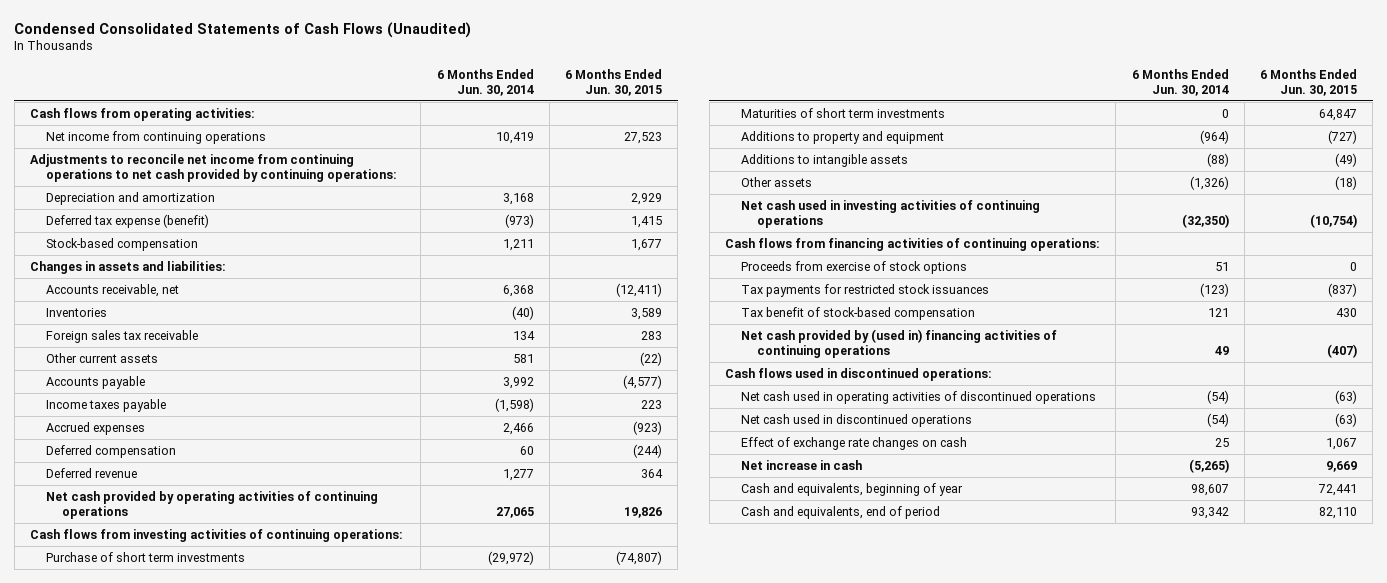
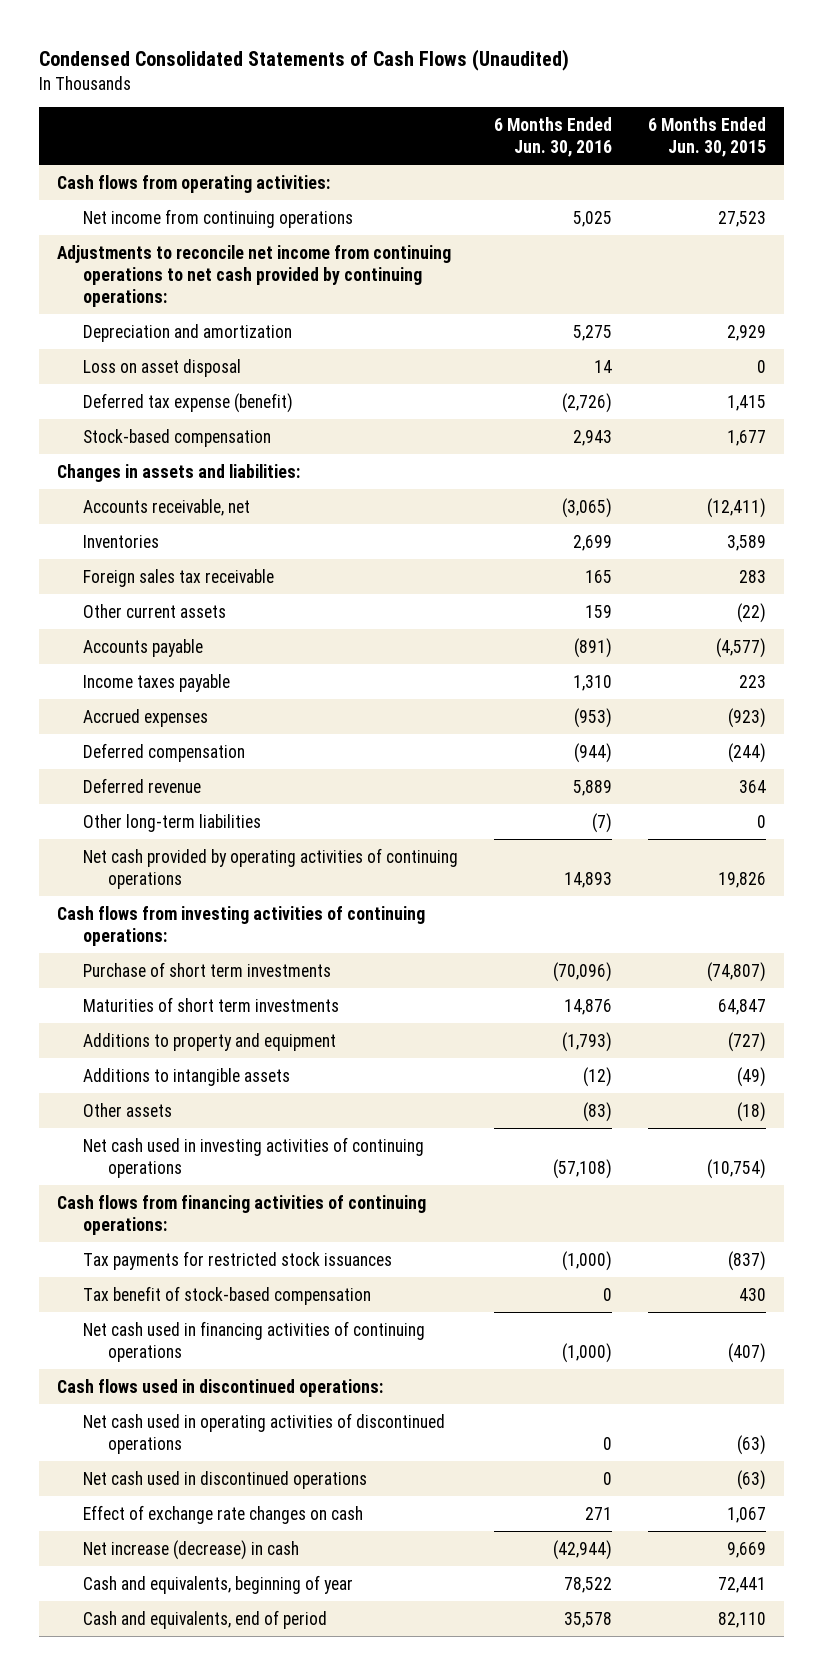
- | 6 Months Ended Jun. 30, 2014 | 6 Months Ended Jun. 30, 2015
+ | 6 Months Ended Jun. 30, 2016 | 6 Months Ended Jun. 30, 2015
+ Loss on asset disposal | 14 | 0
+ Other long-term liabilities | (7) | 0
- Proceeds from exercise of stock options | 51 | 0
- Net cash provided by (used in) financing activities of continuing operations | 49 | (407)
+ Net cash used in financing activities of continuing operations | (1,000) | (407)
- Net increase in cash | (5,265) | 9,669
+ Net increase (decrease) in cash | (42,944) | 9,669

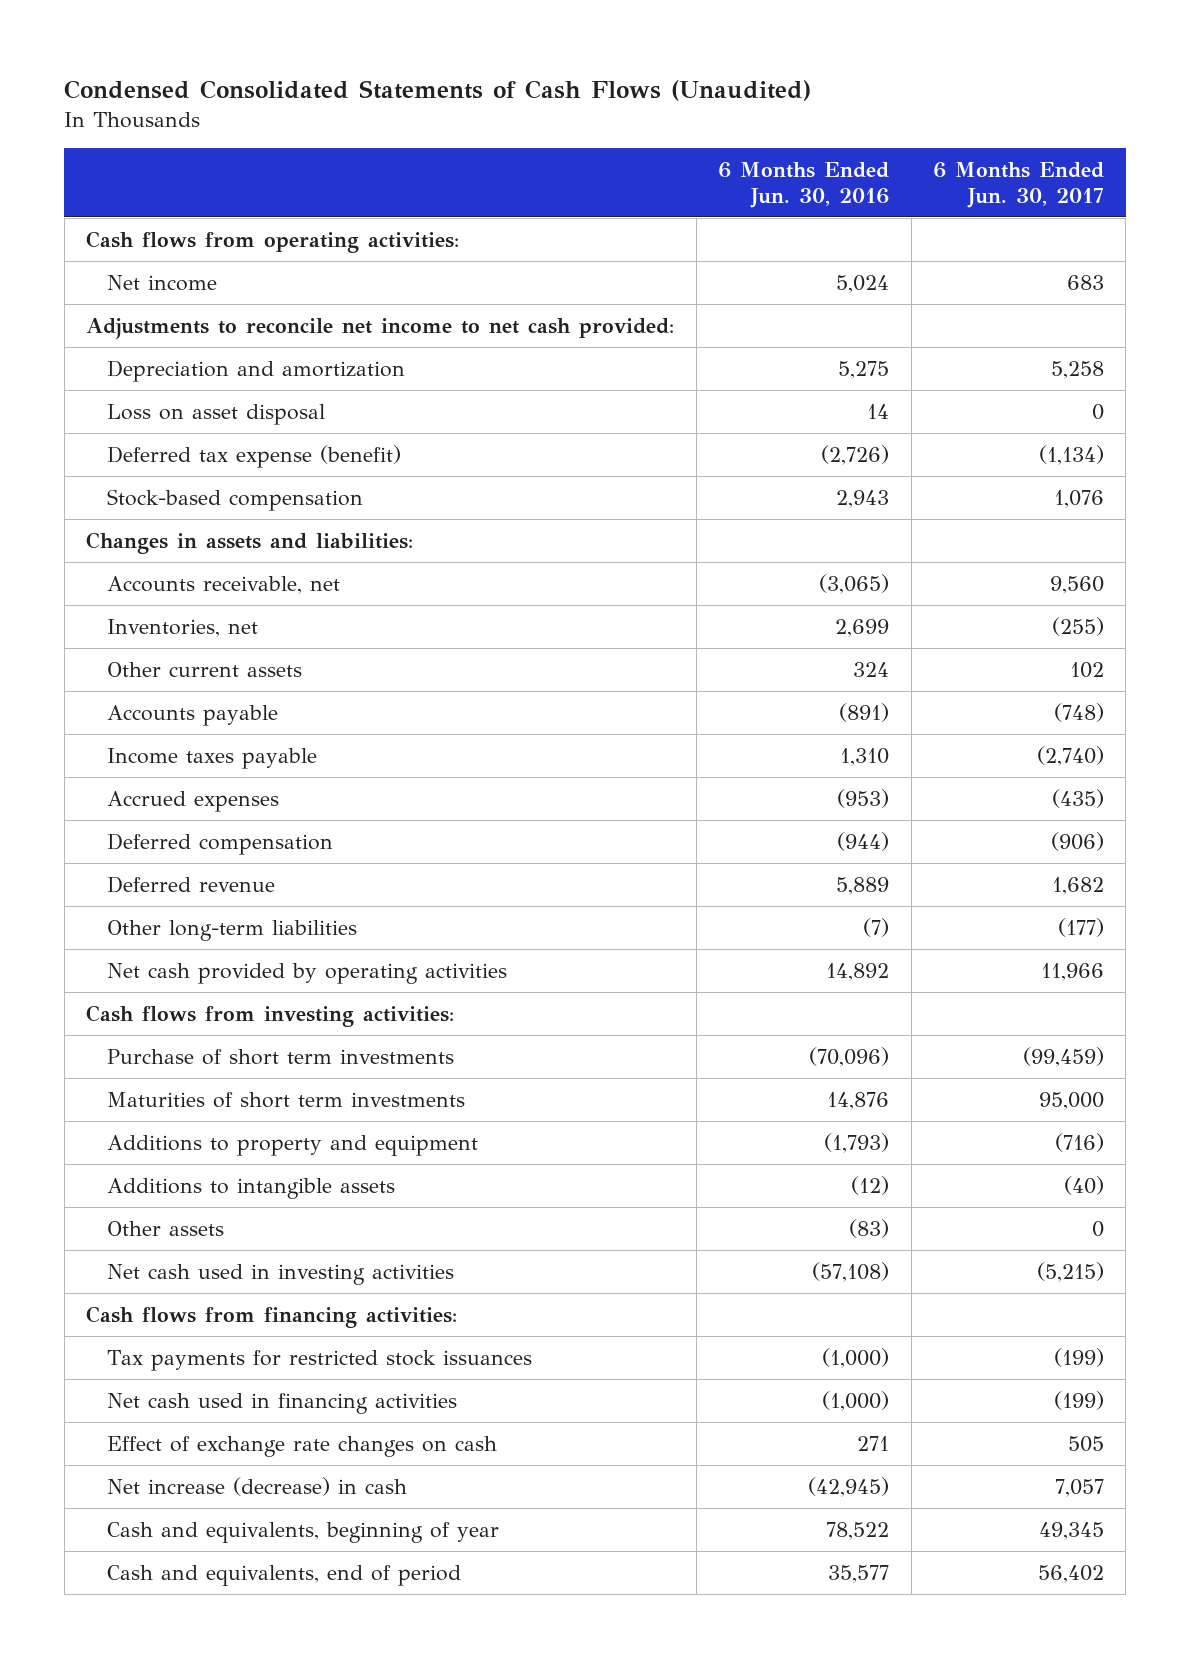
- | 6 Months Ended Jun. 30, 2016 | 6 Months Ended Jun. 30, 2015
+ | 6 Months Ended Jun. 30, 2016 | 6 Months Ended Jun. 30, 2017
- Net income from continuing operations | 5,025 | 27,523
- Adjustments to reconcile net income from continuing operations to net cash provided by continuing operations:
+ Net income | 5,024 | 683
+ Adjustments to reconcile net income to net cash provided:
- Inventories | 2,699 | 3,589
- Foreign sales tax receivable | 165 | 283
- Other current assets | 159 | (22)
+ Inventories, net | 2,699 | (255)
+ Other current assets | 324 | 102
- Net cash provided by operating activities of continuing operations | 14,893 | 19,826
- Cash flows from investing activities of continuing operations:
+ Net cash provided by operating activities | 14,892 | 11,966
+ Cash flows from investing activities:
- Net cash used in investing activities of continuing operations | (57,108) | (10,754)
- Cash flows from financing activities of continuing operations:
+ Net cash used in investing activities | (57,108) | (5,215)
+ Cash flows from financing activities:
- Tax benefit of stock-based compensation | 0 | 430
- Net cash used in financing activities of continuing operations | (1,000) | (407)
- Cash flows used in discontinued operations:
- Net cash used in operating activities of discontinued operations | 0 | (63)
- Net cash used in discontinued operations | 0 | (63)
+ Net cash used in financing activities | (1,000) | (199)
- Net increase (decrease) in cash | (42,944) | 9,669
+ Net increase (decrease) in cash | (42,945) | 7,057
- Cash and equivalents, end of period | 35,578 | 82,110
+ Cash and equivalents, end of period | 35,577 | 56,402

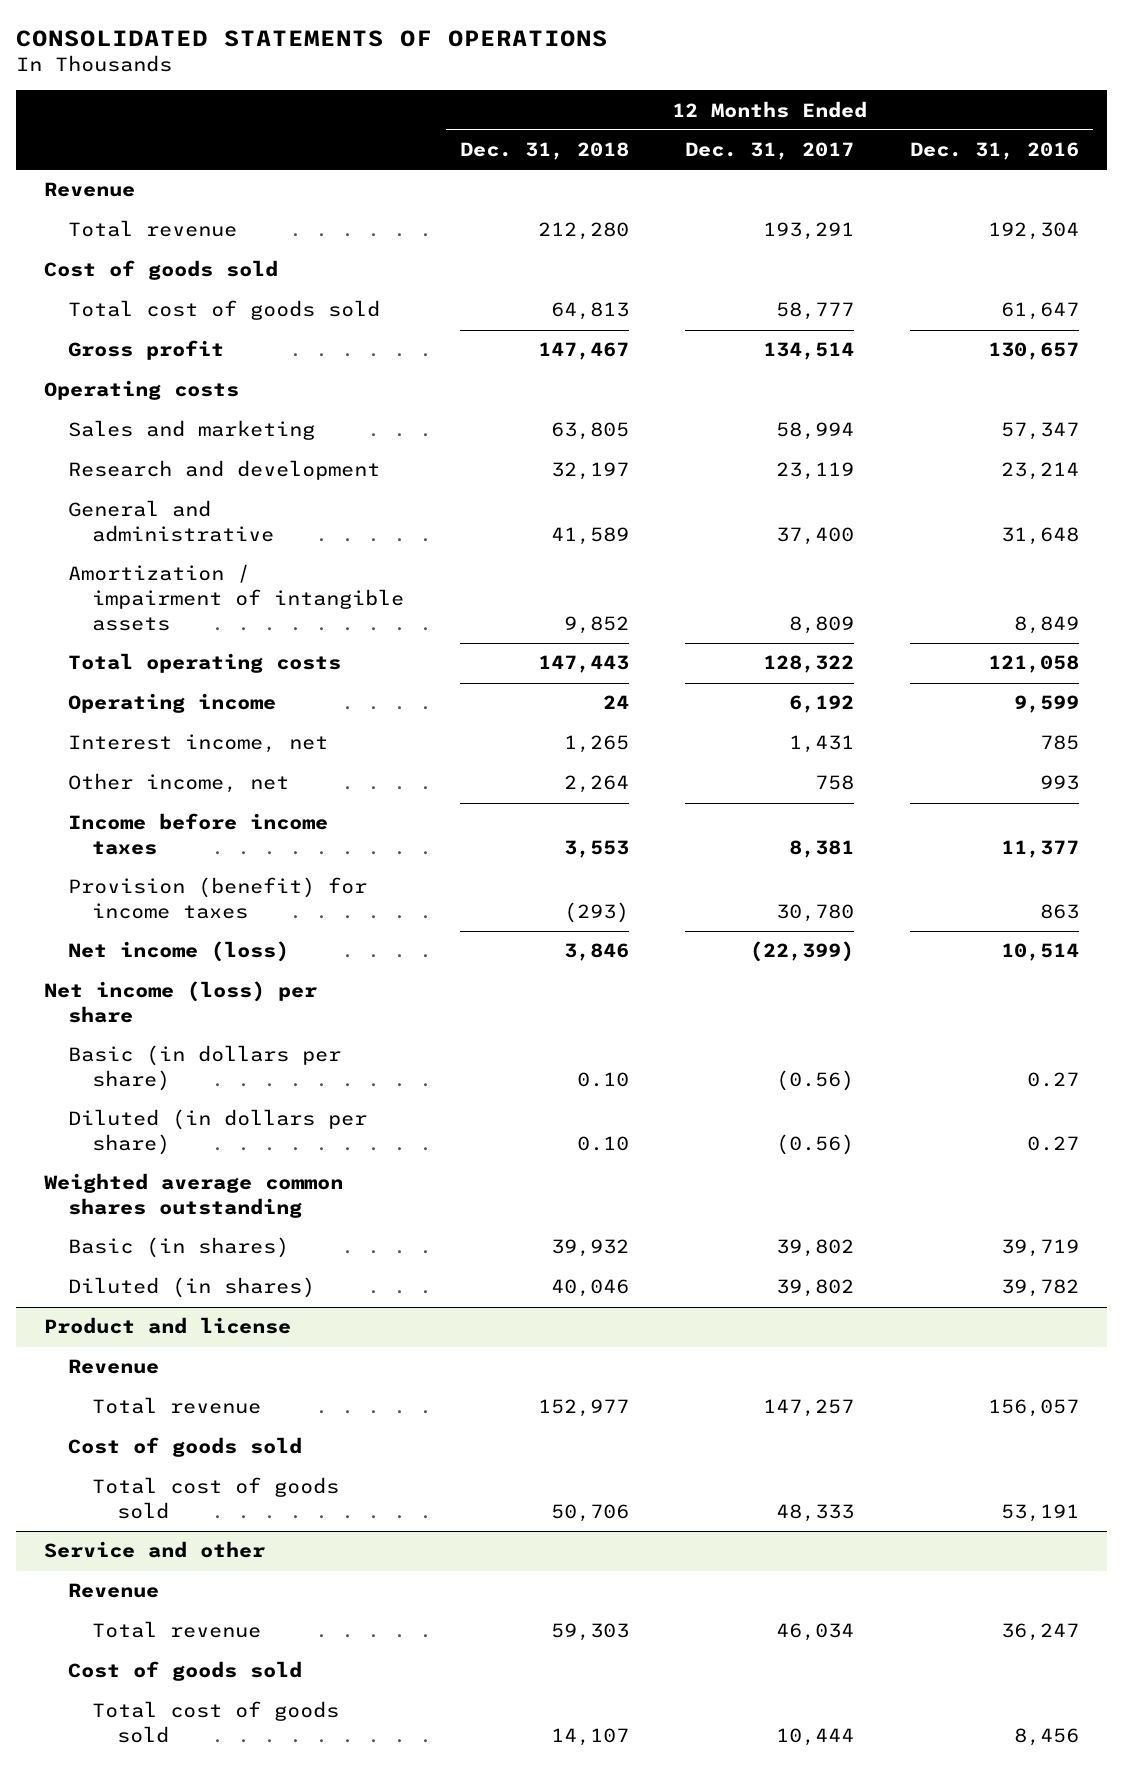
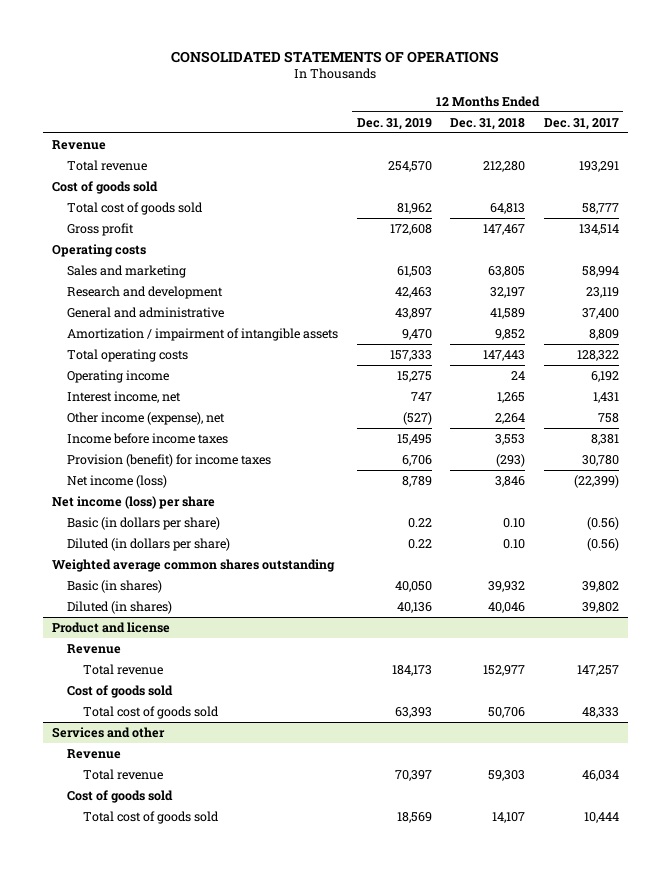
- | 12 Months Ended Dec. 31, 2018 | 12 Months Ended Dec. 31, 2017 | 12 Months Ended Dec. 31, 2016
+ | 12 Months Ended Dec. 31, 2019 | 12 Months Ended Dec. 31, 2018 | 12 Months Ended Dec. 31, 2017
- Other income, net | 2,264 | 758 | 993
+ Other income (expense), net | (527) | 2,264 | 758
- Service and other
+ Services and other

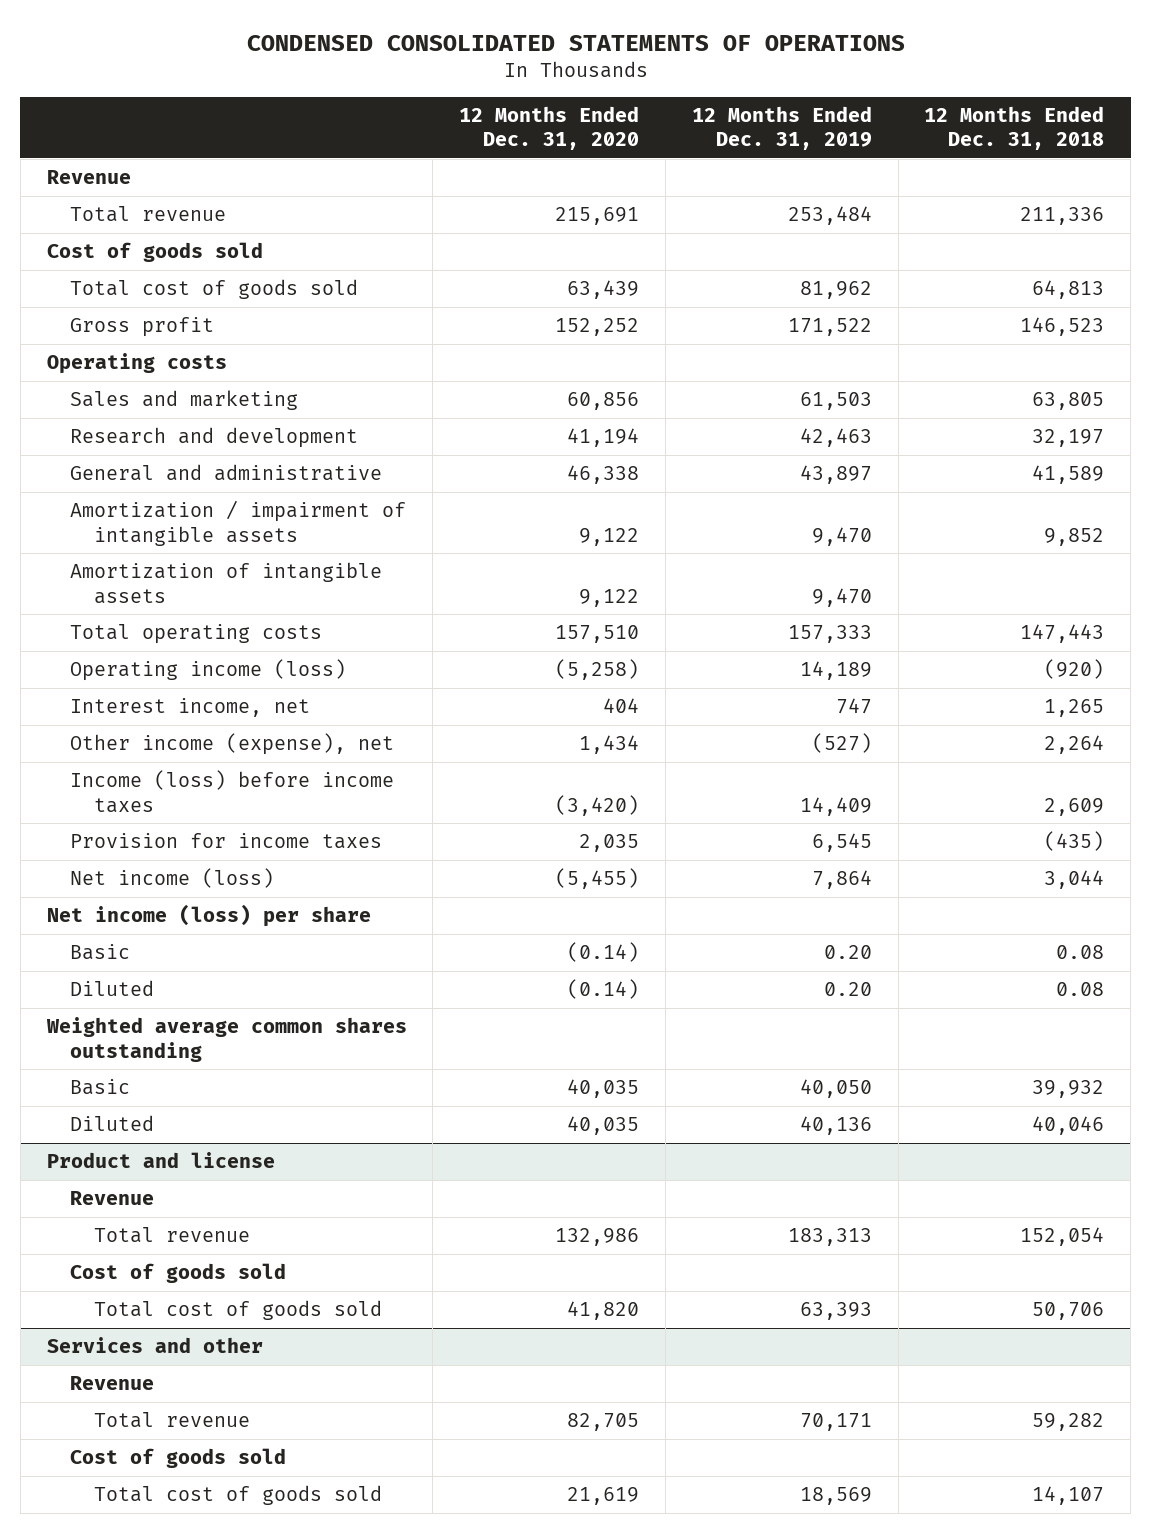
- CONSOLIDATED STATEMENTS OF OPERATIONS
+ CONDENSED CONSOLIDATED STATEMENTS OF OPERATIONS
- | 12 Months Ended Dec. 31, 2019 | 12 Months Ended Dec. 31, 2018 | 12 Months Ended Dec. 31, 2017
+ | 12 Months Ended Dec. 31, 2020 | 12 Months Ended Dec. 31, 2019 | 12 Months Ended Dec. 31, 2018
- Total revenue | 254,570 | 212,280 | 193,291
+ Total revenue | 215,691 | 253,484 | 211,336
- Gross profit | 172,608 | 147,467 | 134,514
+ Gross profit | 152,252 | 171,522 | 146,523
+ Amortization of intangible assets | 9,122 | 9,470 |
- Operating income | 15,275 | 24 | 6,192
+ Operating income (loss) | (5,258) | 14,189 | (920)
- Income before income taxes | 15,495 | 3,553 | 8,381
- Provision (benefit) for income taxes | 6,706 | (293) | 30,780
- Net income (loss) | 8,789 | 3,846 | (22,399)
+ Income (loss) before income taxes | (3,420) | 14,409 | 2,609
+ Provision for income taxes | 2,035 | 6,545 | (435)
+ Net income (loss) | (5,455) | 7,864 | 3,044
- Basic (in dollars per share) | 0.22 | 0.10 | (0.56)
- Diluted (in dollars per share) | 0.22 | 0.10 | (0.56)
+ Basic | (0.14) | 0.20 | 0.08
+ Diluted | (0.14) | 0.20 | 0.08
- Basic (in shares) | 40,050 | 39,932 | 39,802
- Diluted (in shares) | 40,136 | 40,046 | 39,802
+ Basic | 40,035 | 40,050 | 39,932
+ Diluted | 40,035 | 40,136 | 40,046
@ Product and license
- Total revenue | 184,173 | 152,977 | 147,257
+ Total revenue | 132,986 | 183,313 | 152,054
@ Services and other
- Total revenue | 70,397 | 59,303 | 46,034
+ Total revenue | 82,705 | 70,171 | 59,282

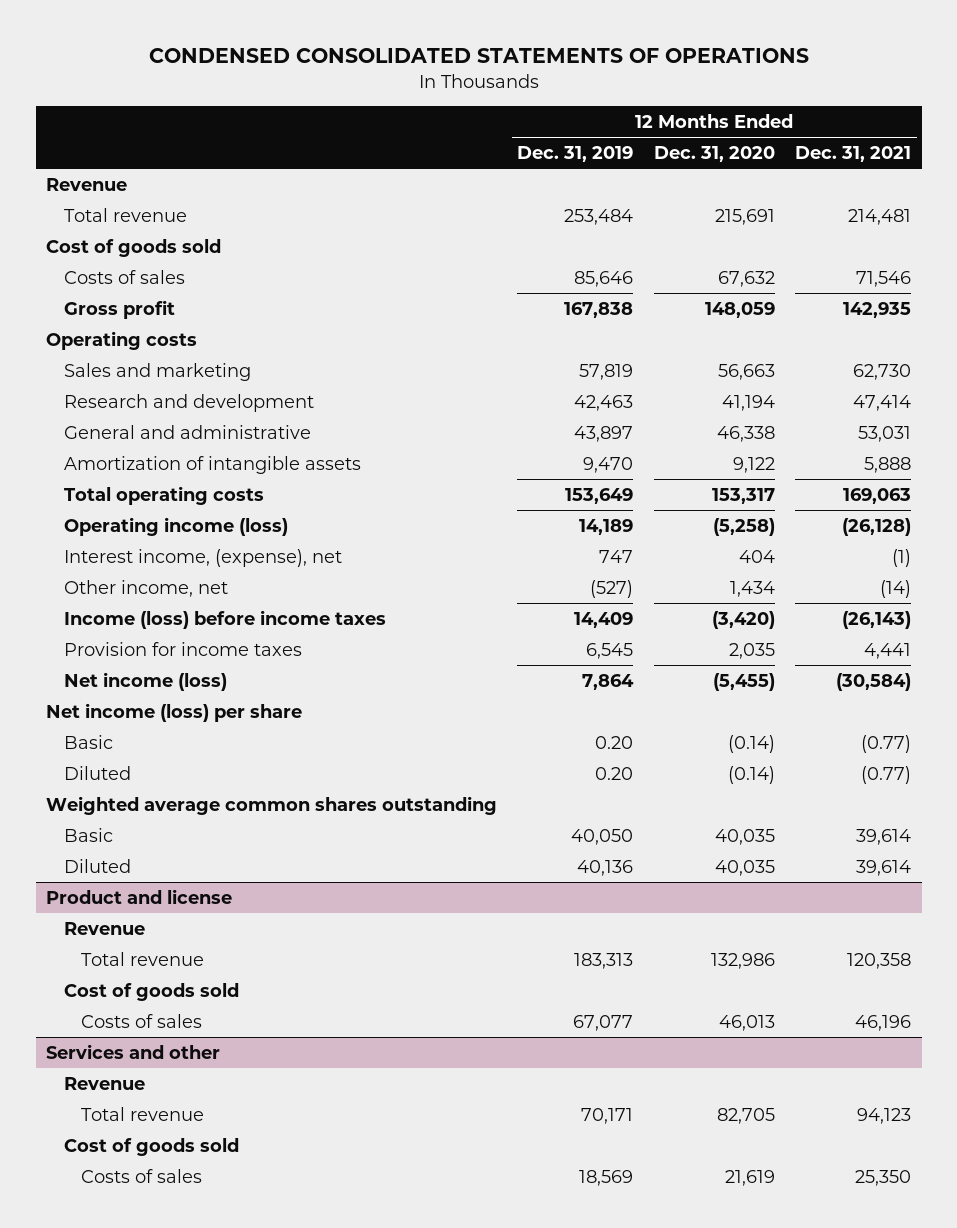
- | 12 Months Ended Dec. 31, 2020 | 12 Months Ended Dec. 31, 2019 | 12 Months Ended Dec. 31, 2018
+ | 12 Months Ended Dec. 31, 2019 | 12 Months Ended Dec. 31, 2020 | 12 Months Ended Dec. 31, 2021
- Total cost of goods sold | 63,439 | 81,962 | 64,813
- Gross profit | 152,252 | 171,522 | 146,523
+ Costs of sales | 85,646 | 67,632 | 71,546
+ Gross profit | 167,838 | 148,059 | 142,935
- Sales and marketing | 60,856 | 61,503 | 63,805
+ Sales and marketing | 57,819 | 56,663 | 62,730
- Amortization / impairment of intangible assets | 9,122 | 9,470 | 9,852
- Total operating costs | 157,510 | 157,333 | 147,443
+ Total operating costs | 153,649 | 153,317 | 169,063
- Interest income, net | 404 | 747 | 1,265
- Other income (expense), net | 1,434 | (527) | 2,264
+ Interest income, (expense), net | 747 | 404 | (1)
+ Other income, net | (527) | 1,434 | (14)
@ Product and license
- Total cost of goods sold | 41,820 | 63,393 | 50,706
+ Costs of sales | 67,077 | 46,013 | 46,196
@ Services and other
- Total cost of goods sold | 21,619 | 18,569 | 14,107
+ Costs of sales | 18,569 | 21,619 | 25,350

